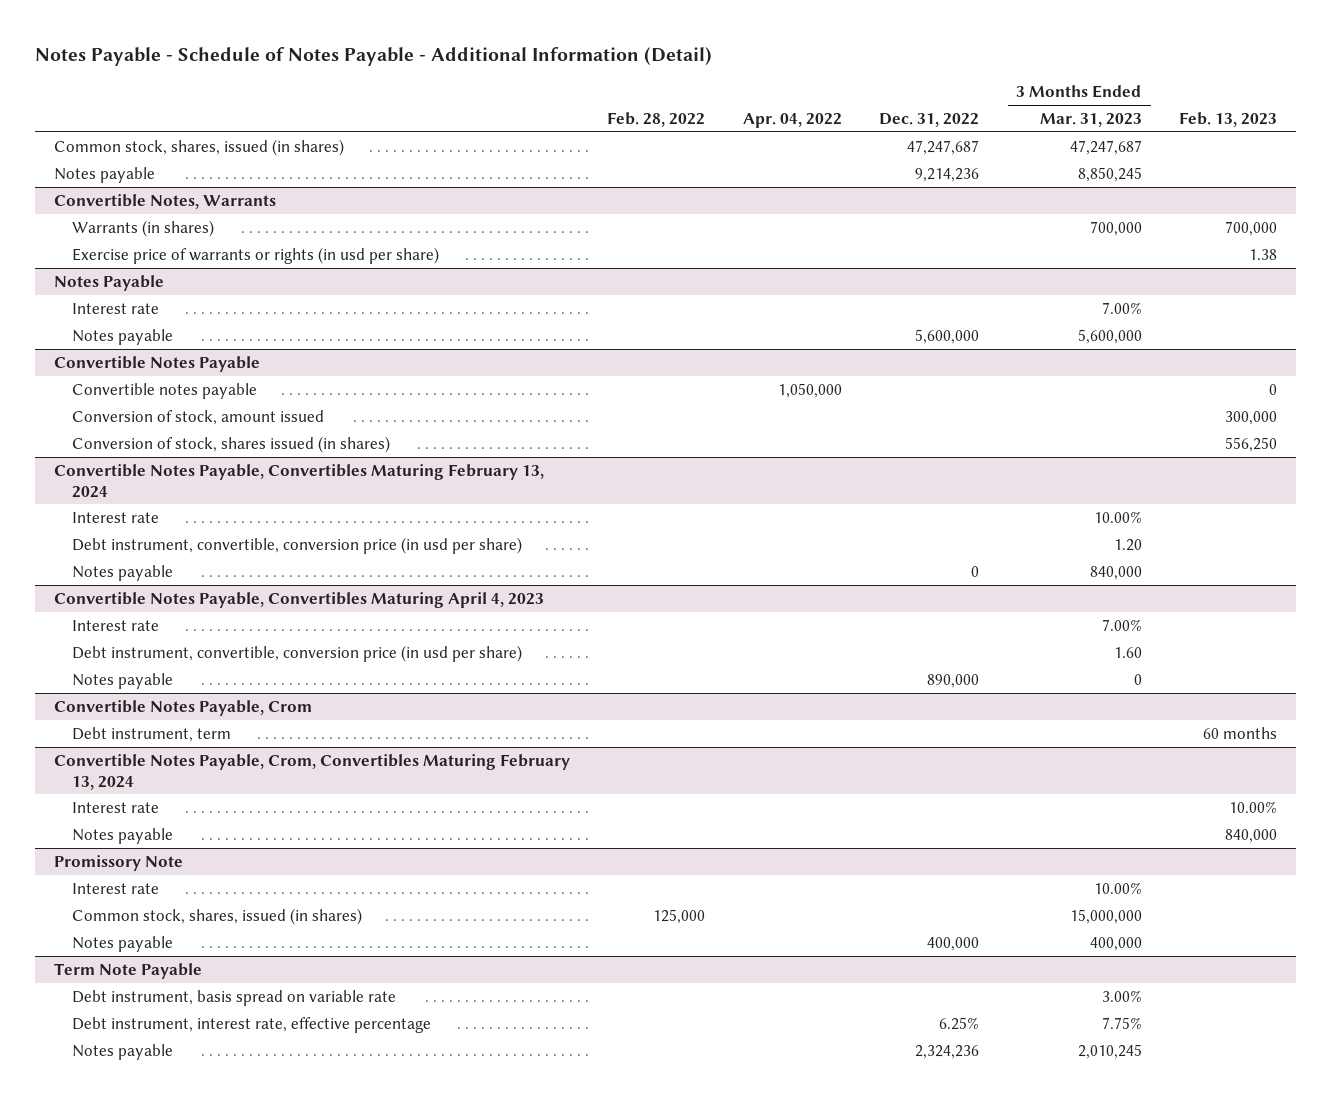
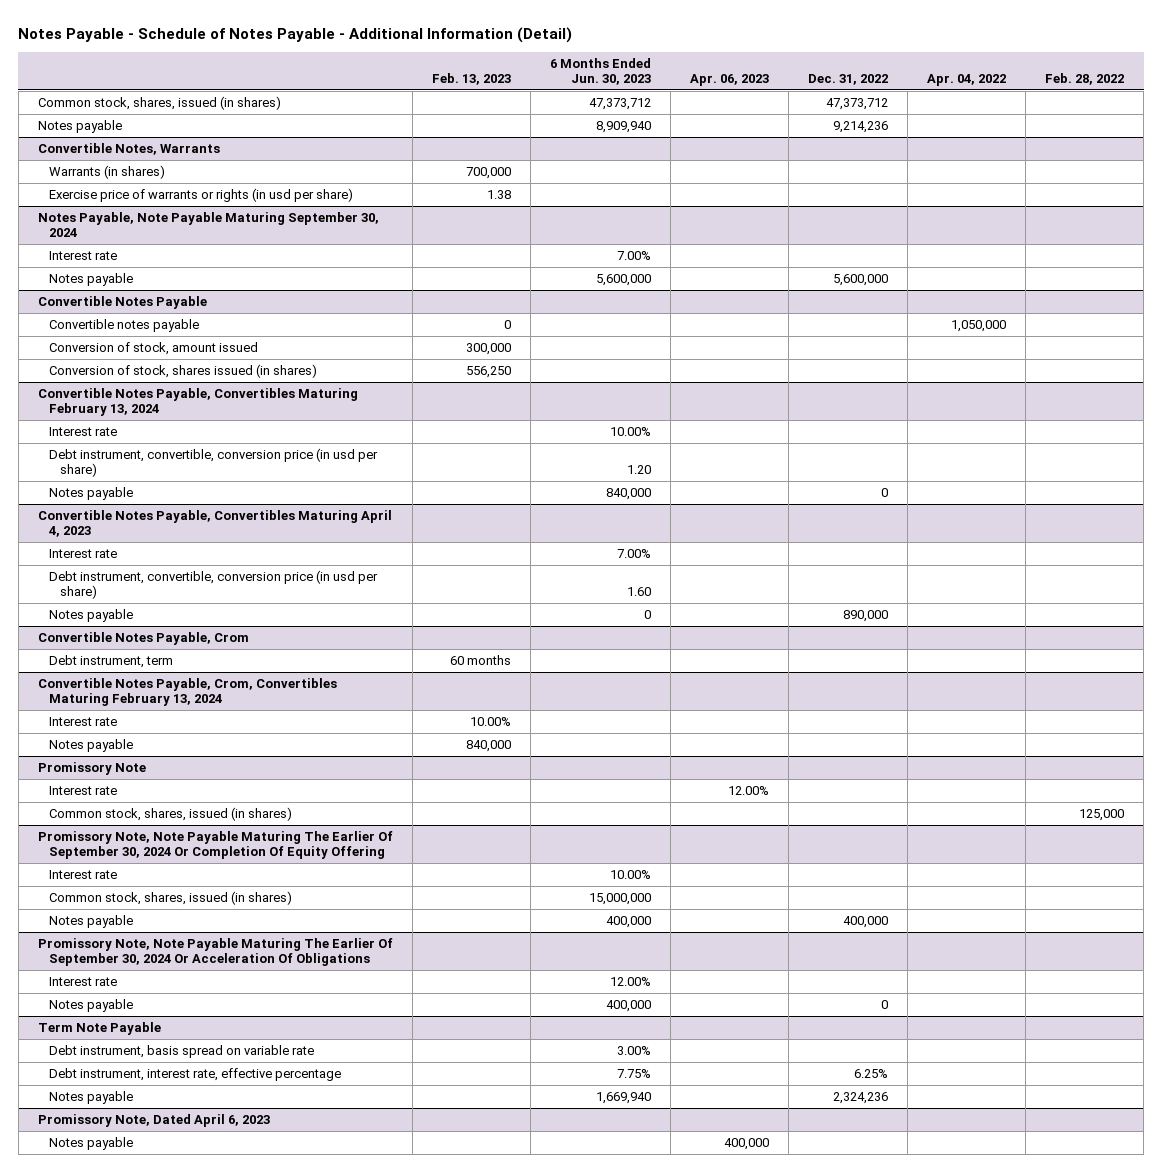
- | Feb. 28, 2022 | Apr. 04, 2022 | Dec. 31, 2022 | 3 Months Ended Mar. 31, 2023 | Feb. 13, 2023
+ | Feb. 13, 2023 | 6 Months Ended Jun. 30, 2023 | Apr. 06, 2023 | Dec. 31, 2022 | Apr. 04, 2022 | Feb. 28, 2022
- Common stock, shares, issued (in shares) | | | 47,247,687 | 47,247,687 |
+ Common stock, shares, issued (in shares) | | 47,373,712 | | 47,373,712 | |
- Notes Payable
+ Notes Payable, Note Payable Maturing September 30, 2024
@ Promissory Note
- Notes payable | | | 400,000 | 400,000 |
+ Promissory Note, Note Payable Maturing The Earlier Of September 30, 2024 Or Completion Of Equity Offering
+ Interest rate | | 10.00% | | | |
+ Common stock, shares, issued (in shares) | | 15,000,000 | | | |
+ Notes payable | | 400,000 | | 400,000 | |
+ Promissory Note, Note Payable Maturing The Earlier Of September 30, 2024 Or Acceleration Of Obligations
+ Interest rate | | 12.00% | | | |
+ Notes payable | | 400,000 | | 0 | |
+ Promissory Note, Dated April 6, 2023
+ Notes payable | | | 400,000 | | |

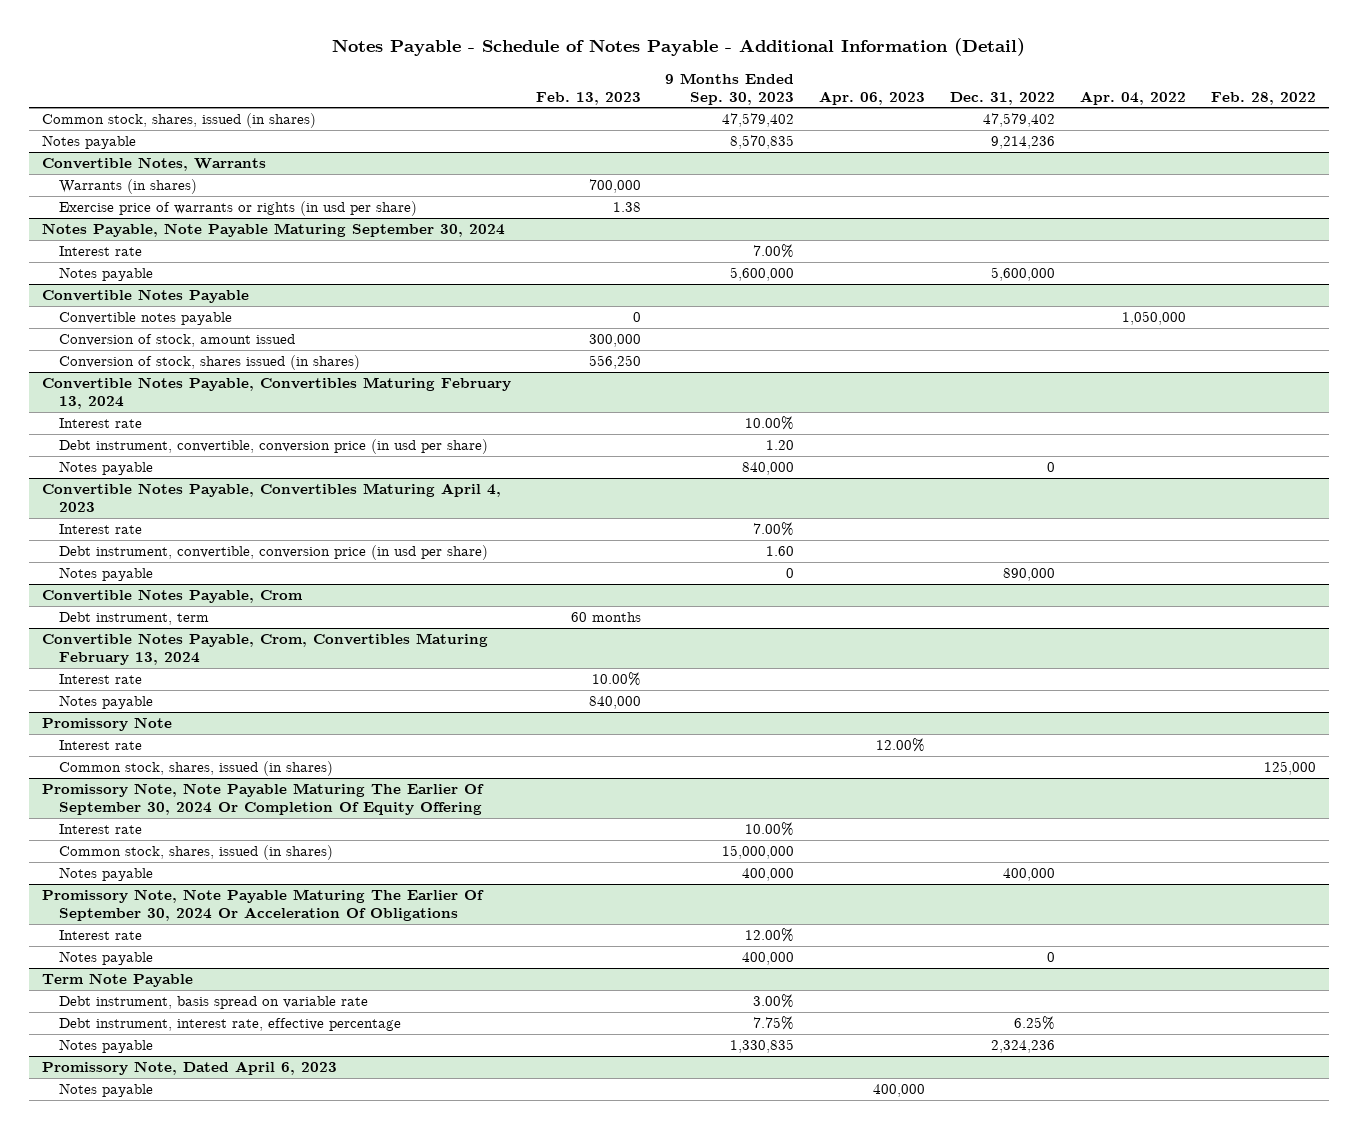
- | Feb. 13, 2023 | 6 Months Ended Jun. 30, 2023 | Apr. 06, 2023 | Dec. 31, 2022 | Apr. 04, 2022 | Feb. 28, 2022
+ | Feb. 13, 2023 | 9 Months Ended Sep. 30, 2023 | Apr. 06, 2023 | Dec. 31, 2022 | Apr. 04, 2022 | Feb. 28, 2022
- Common stock, shares, issued (in shares) | | 47,373,712 | | 47,373,712 | |
+ Common stock, shares, issued (in shares) | | 47,579,402 | | 47,579,402 | |

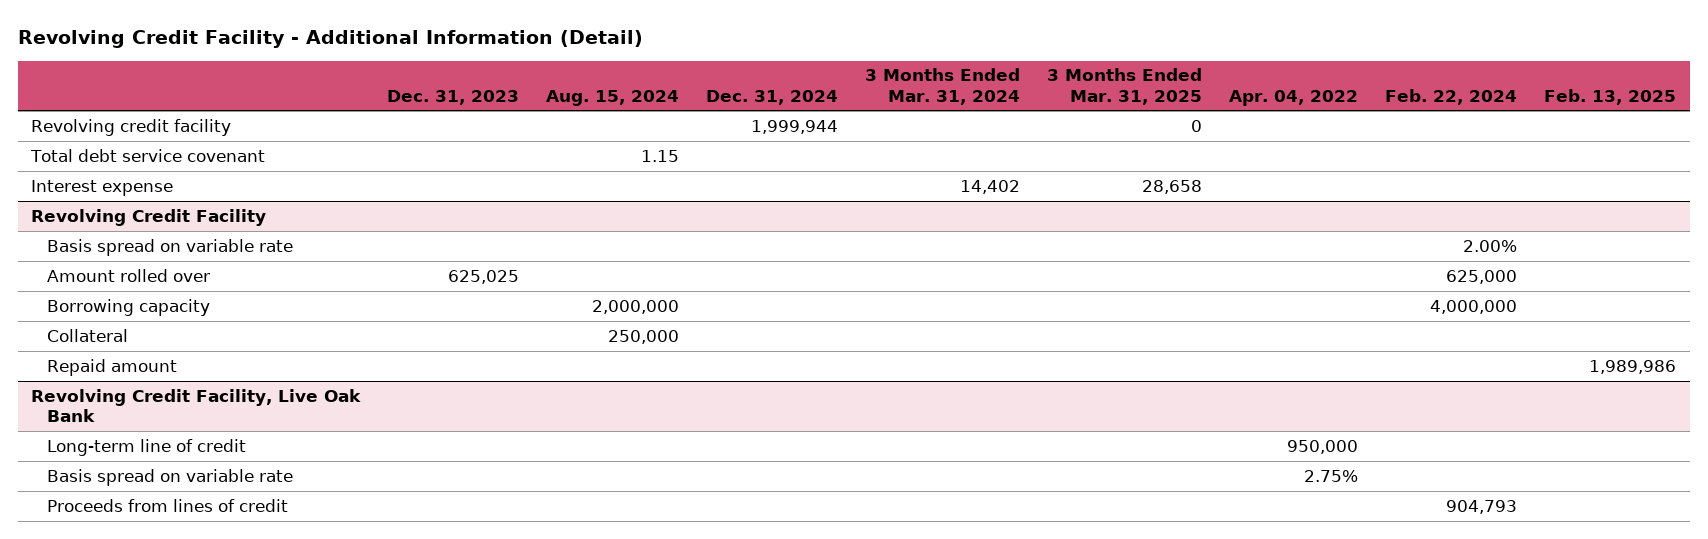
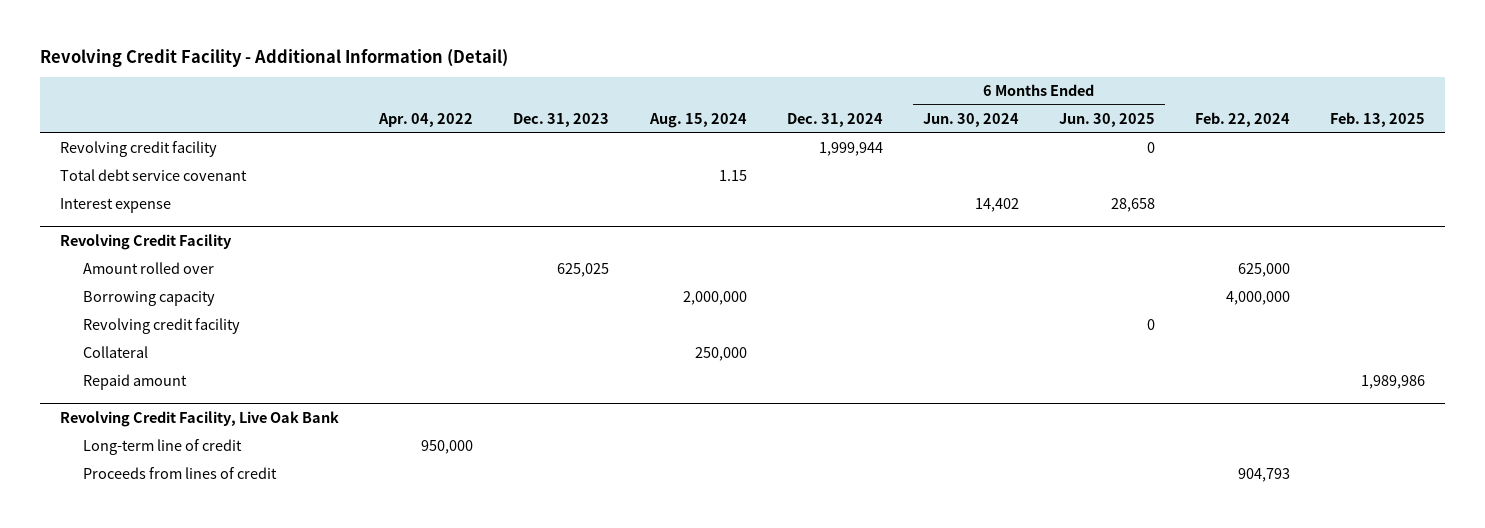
- | Dec. 31, 2023 | Aug. 15, 2024 | Dec. 31, 2024 | 3 Months Ended Mar. 31, 2024 | 3 Months Ended Mar. 31, 2025 | Apr. 04, 2022 | Feb. 22, 2024 | Feb. 13, 2025
+ | Apr. 04, 2022 | Dec. 31, 2023 | Aug. 15, 2024 | Dec. 31, 2024 | 6 Months Ended Jun. 30, 2024 | 6 Months Ended Jun. 30, 2025 | Feb. 22, 2024 | Feb. 13, 2025
@ Revolving Credit Facility
- Basis spread on variable rate | | | | | | | 2.00% |
+ Revolving credit facility | | | | | | 0 | |
@ Revolving Credit Facility, Live Oak Bank
- Basis spread on variable rate | | | | | | 2.75% | |

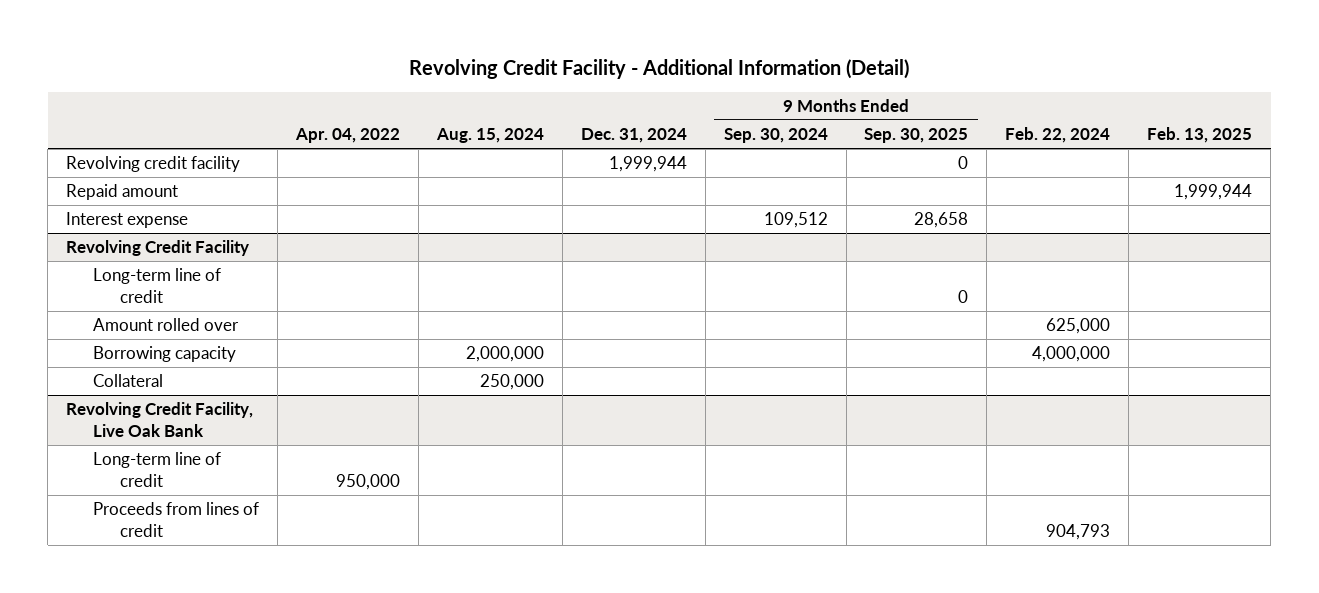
- | Apr. 04, 2022 | Dec. 31, 2023 | Aug. 15, 2024 | Dec. 31, 2024 | 6 Months Ended Jun. 30, 2024 | 6 Months Ended Jun. 30, 2025 | Feb. 22, 2024 | Feb. 13, 2025
+ | Apr. 04, 2022 | Aug. 15, 2024 | Dec. 31, 2024 | 9 Months Ended Sep. 30, 2024 | 9 Months Ended Sep. 30, 2025 | Feb. 22, 2024 | Feb. 13, 2025
- Total debt service covenant | | | 1.15 | | | | |
+ Repaid amount | | | | | | | 1,999,944
@ Revolving Credit Facility
+ Long-term line of credit | | | | | 0 | |
- Revolving credit facility | | | | | | 0 | |
- Repaid amount | | | | | | | | 1,989,986

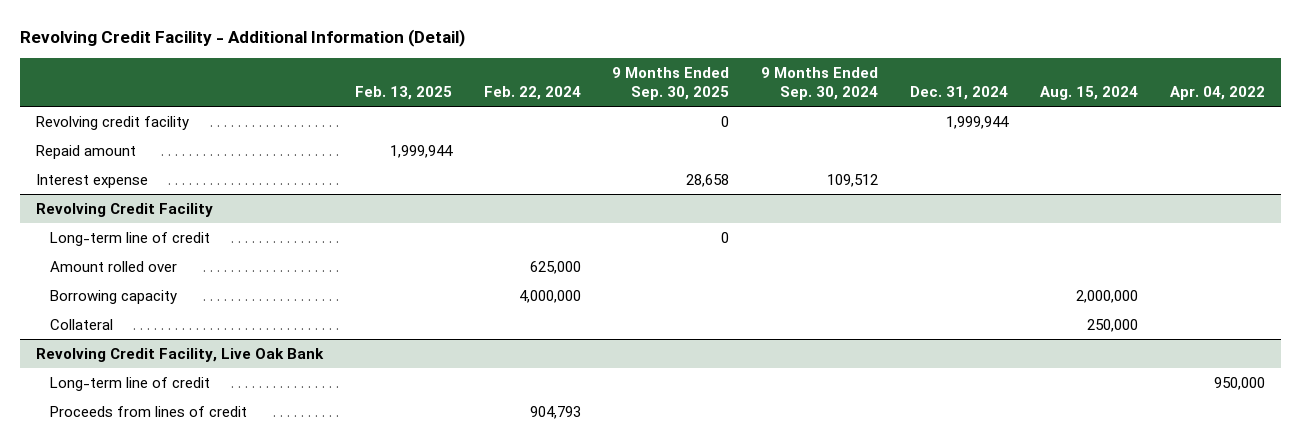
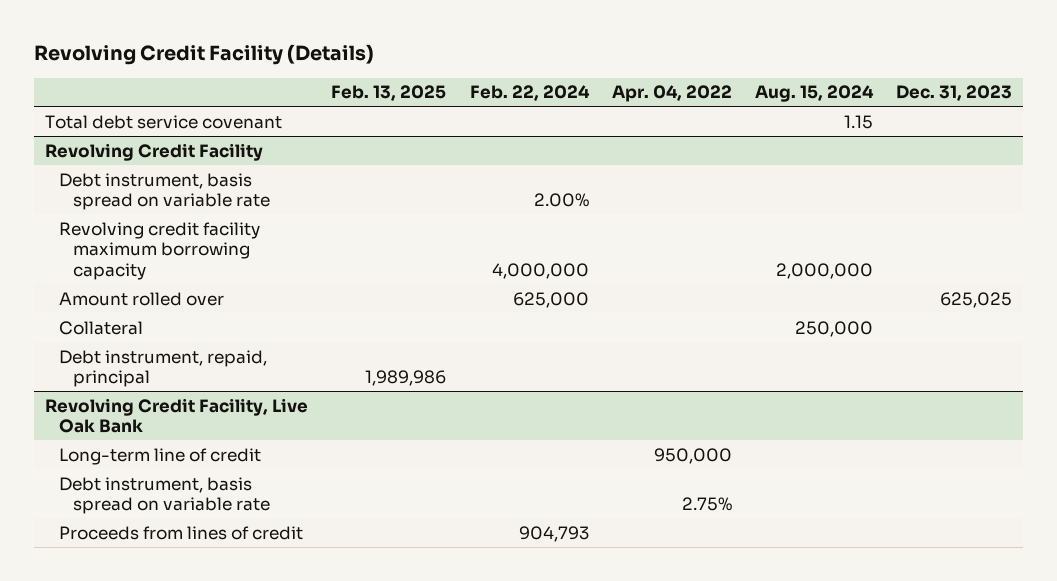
- Revolving Credit Facility - Additional Information (Detail)
+ Revolving Credit Facility (Details)
- | Feb. 13, 2025 | Feb. 22, 2024 | 9 Months Ended Sep. 30, 2025 | 9 Months Ended Sep. 30, 2024 | Dec. 31, 2024 | Aug. 15, 2024 | Apr. 04, 2022
+ | Feb. 13, 2025 | Feb. 22, 2024 | Apr. 04, 2022 | Aug. 15, 2024 | Dec. 31, 2023
- Revolving credit facility | | | 0 | | 1,999,944 | |
- Repaid amount | 1,999,944 | | | | | |
- Interest expense | | | 28,658 | 109,512 | | |
+ Total debt service covenant | | | | 1.15 |
@ Revolving Credit Facility
- Long-term line of credit | | | 0 | | | |
+ Debt instrument, basis spread on variable rate | | 2.00% | | |
+ Revolving credit facility maximum borrowing capacity | | 4,000,000 | | 2,000,000 |
- Borrowing capacity | | 4,000,000 | | | | 2,000,000 |
+ Debt instrument, repaid, principal | 1,989,986 | | | |
@ Revolving Credit Facility, Live Oak Bank
+ Debt instrument, basis spread on variable rate | | | 2.75% | |

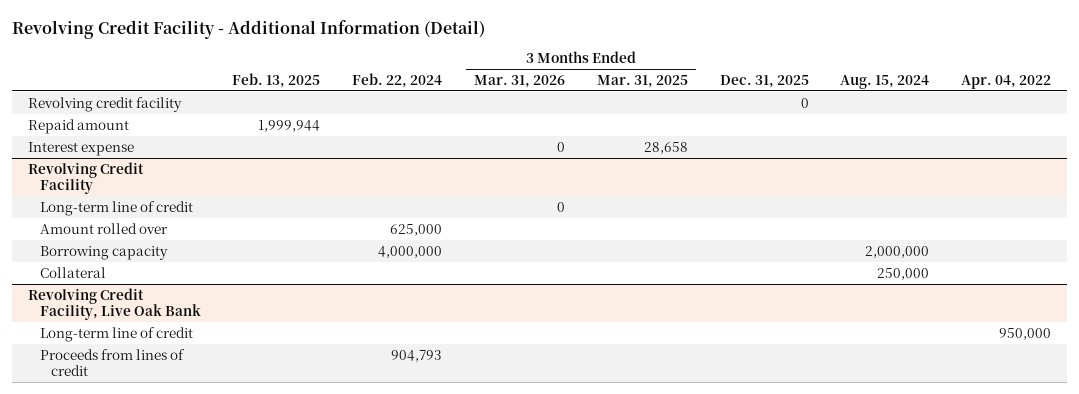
- Revolving Credit Facility (Details)
+ Revolving Credit Facility - Additional Information (Detail)
- | Feb. 13, 2025 | Feb. 22, 2024 | Apr. 04, 2022 | Aug. 15, 2024 | Dec. 31, 2023
+ | Feb. 13, 2025 | Feb. 22, 2024 | 3 Months Ended Mar. 31, 2026 | 3 Months Ended Mar. 31, 2025 | Dec. 31, 2025 | Aug. 15, 2024 | Apr. 04, 2022
- Total debt service covenant | | | | 1.15 |
+ Revolving credit facility | | | | | 0 | |
+ Repaid amount | 1,999,944 | | | | | |
+ Interest expense | | | 0 | 28,658 | | |
@ Revolving Credit Facility
- Debt instrument, basis spread on variable rate | | 2.00% | | |
- Revolving credit facility maximum borrowing capacity | | 4,000,000 | | 2,000,000 |
+ Long-term line of credit | | | 0 | | | |
+ Borrowing capacity | | 4,000,000 | | | | 2,000,000 |
- Debt instrument, repaid, principal | 1,989,986 | | | |
@ Revolving Credit Facility, Live Oak Bank
- Debt instrument, basis spread on variable rate | | | 2.75% | |

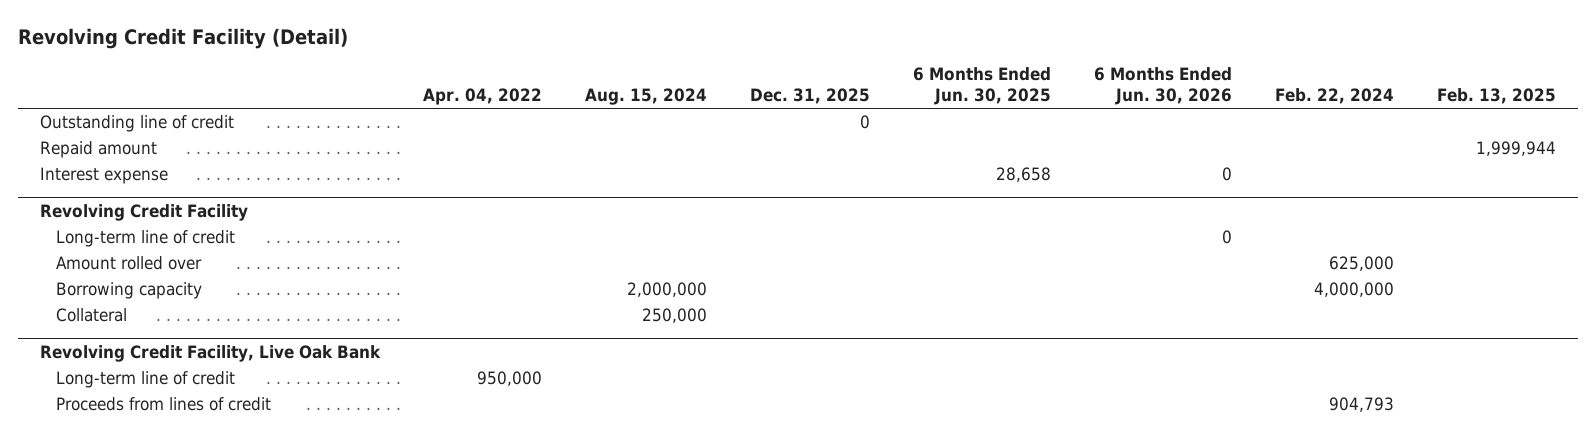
- Revolving Credit Facility - Additional Information (Detail)
+ Revolving Credit Facility (Detail)
- | Feb. 13, 2025 | Feb. 22, 2024 | 3 Months Ended Mar. 31, 2026 | 3 Months Ended Mar. 31, 2025 | Dec. 31, 2025 | Aug. 15, 2024 | Apr. 04, 2022
+ | Apr. 04, 2022 | Aug. 15, 2024 | Dec. 31, 2025 | 6 Months Ended Jun. 30, 2025 | 6 Months Ended Jun. 30, 2026 | Feb. 22, 2024 | Feb. 13, 2025
- Revolving credit facility | | | | | 0 | |
+ Outstanding line of credit | | | 0 | | | |

